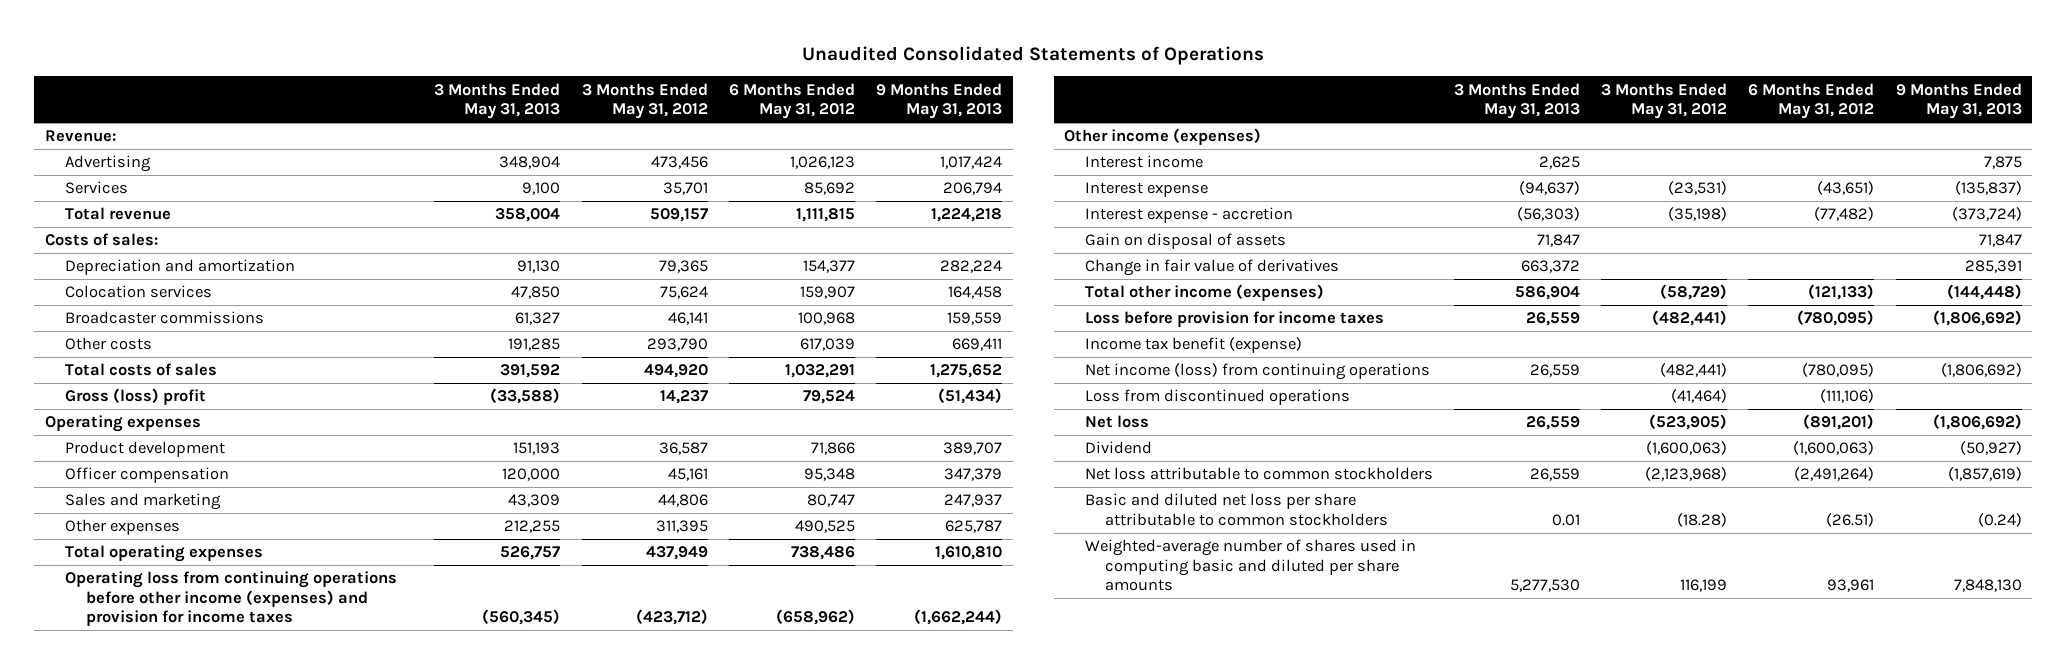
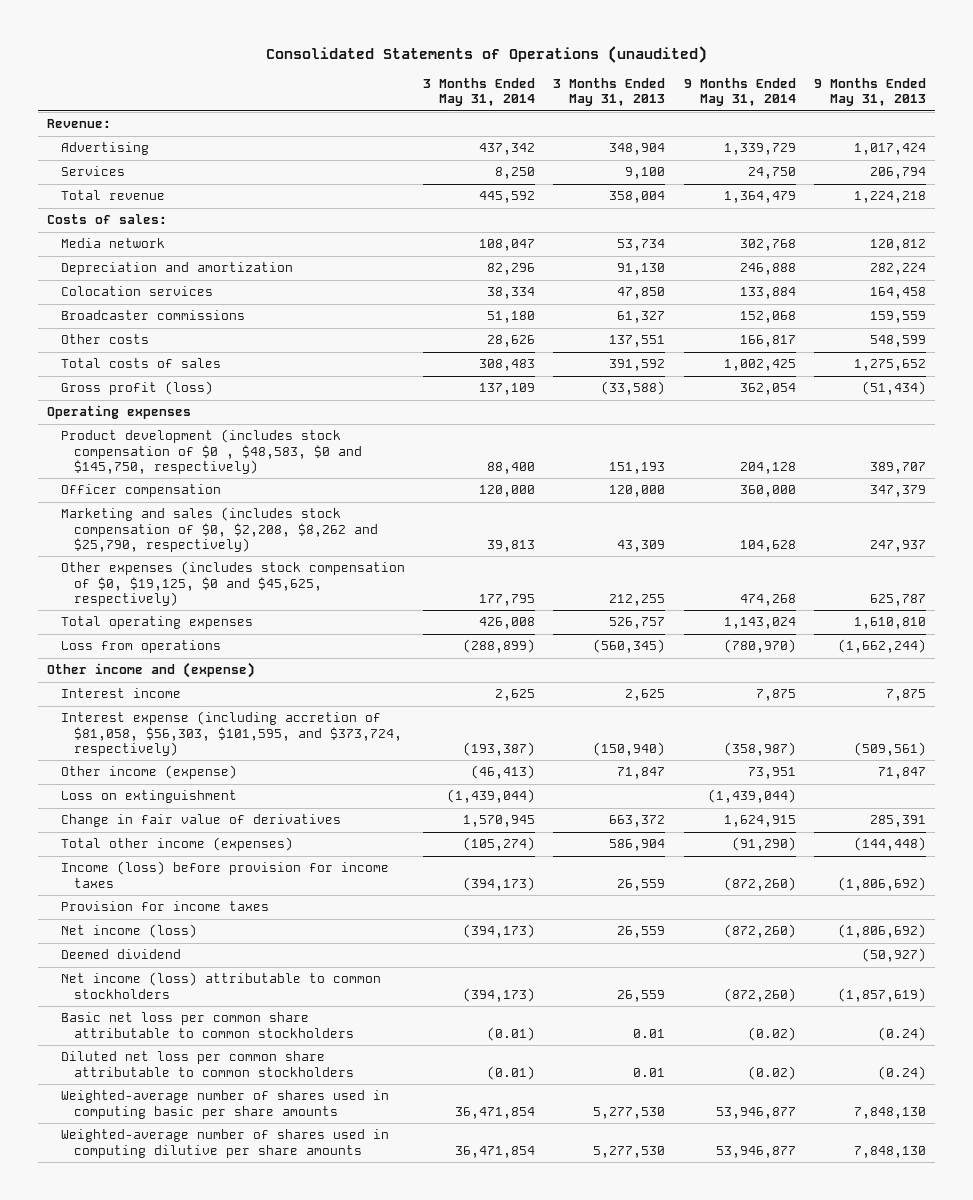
- Unaudited Consolidated Statements of Operations
+ Consolidated Statements of Operations (unaudited)
- | 3 Months Ended May 31, 2013 | 3 Months Ended May 31, 2012 | 6 Months Ended May 31, 2012 | 9 Months Ended May 31, 2013
+ | 3 Months Ended May 31, 2014 | 3 Months Ended May 31, 2013 | 9 Months Ended May 31, 2014 | 9 Months Ended May 31, 2013
+ Media network | 108,047 | 53,734 | 302,768 | 120,812
- Other costs | 191,285 | 293,790 | 617,039 | 669,411
+ Other costs | 28,626 | 137,551 | 166,817 | 548,599
- Gross (loss) profit | (33,588) | 14,237 | 79,524 | (51,434)
+ Gross profit (loss) | 137,109 | (33,588) | 362,054 | (51,434)
- Product development | 151,193 | 36,587 | 71,866 | 389,707
+ Product development (includes stock compensation of $0 , $48,583, $0 and $145,750, respectively) | 88,400 | 151,193 | 204,128 | 389,707
- Sales and marketing | 43,309 | 44,806 | 80,747 | 247,937
- Other expenses | 212,255 | 311,395 | 490,525 | 625,787
+ Marketing and sales (includes stock compensation of $0, $2,208, $8,262 and $25,790, respectively) | 39,813 | 43,309 | 104,628 | 247,937
+ Other expenses (includes stock compensation of $0, $19,125, $0 and $45,625, respectively) | 177,795 | 212,255 | 474,268 | 625,787
- Operating loss from continuing operations before other income (expenses) and provision for income taxes | (560,345) | (423,712) | (658,962) | (1,662,244)
- Other income (expenses)
+ Loss from operations | (288,899) | (560,345) | (780,970) | (1,662,244)
+ Other income and (expense)
- Interest expense | (94,637) | (23,531) | (43,651) | (135,837)
- Interest expense - accretion | (56,303) | (35,198) | (77,482) | (373,724)
- Gain on disposal of assets | 71,847 | | | 71,847
+ Interest expense (including accretion of $81,058, $56,303, $101,595, and $373,724, respectively) | (193,387) | (150,940) | (358,987) | (509,561)
+ Other income (expense) | (46,413) | 71,847 | 73,951 | 71,847
+ Loss on extinguishment | (1,439,044) | | (1,439,044) |
- Loss before provision for income taxes | 26,559 | (482,441) | (780,095) | (1,806,692)
- Income tax benefit (expense)
- Net income (loss) from continuing operations | 26,559 | (482,441) | (780,095) | (1,806,692)
- Loss from discontinued operations | | (41,464) | (111,106) |
- Net loss | 26,559 | (523,905) | (891,201) | (1,806,692)
- Dividend | | (1,600,063) | (1,600,063) | (50,927)
- Net loss attributable to common stockholders | 26,559 | (2,123,968) | (2,491,264) | (1,857,619)
- Basic and diluted net loss per share attributable to common stockholders | 0.01 | (18.28) | (26.51) | (0.24)
- Weighted-average number of shares used in computing basic and diluted per share amounts | 5,277,530 | 116,199 | 93,961 | 7,848,130
+ Income (loss) before provision for income taxes | (394,173) | 26,559 | (872,260) | (1,806,692)
+ Provision for income taxes
+ Net income (loss) | (394,173) | 26,559 | (872,260) | (1,806,692)
+ Deemed dividend | | | | (50,927)
+ Net income (loss) attributable to common stockholders | (394,173) | 26,559 | (872,260) | (1,857,619)
+ Basic net loss per common share attributable to common stockholders | (0.01) | 0.01 | (0.02) | (0.24)
+ Diluted net loss per common share attributable to common stockholders | (0.01) | 0.01 | (0.02) | (0.24)
+ Weighted-average number of shares used in computing basic per share amounts | 36,471,854 | 5,277,530 | 53,946,877 | 7,848,130
+ Weighted-average number of shares used in computing dilutive per share amounts | 36,471,854 | 5,277,530 | 53,946,877 | 7,848,130

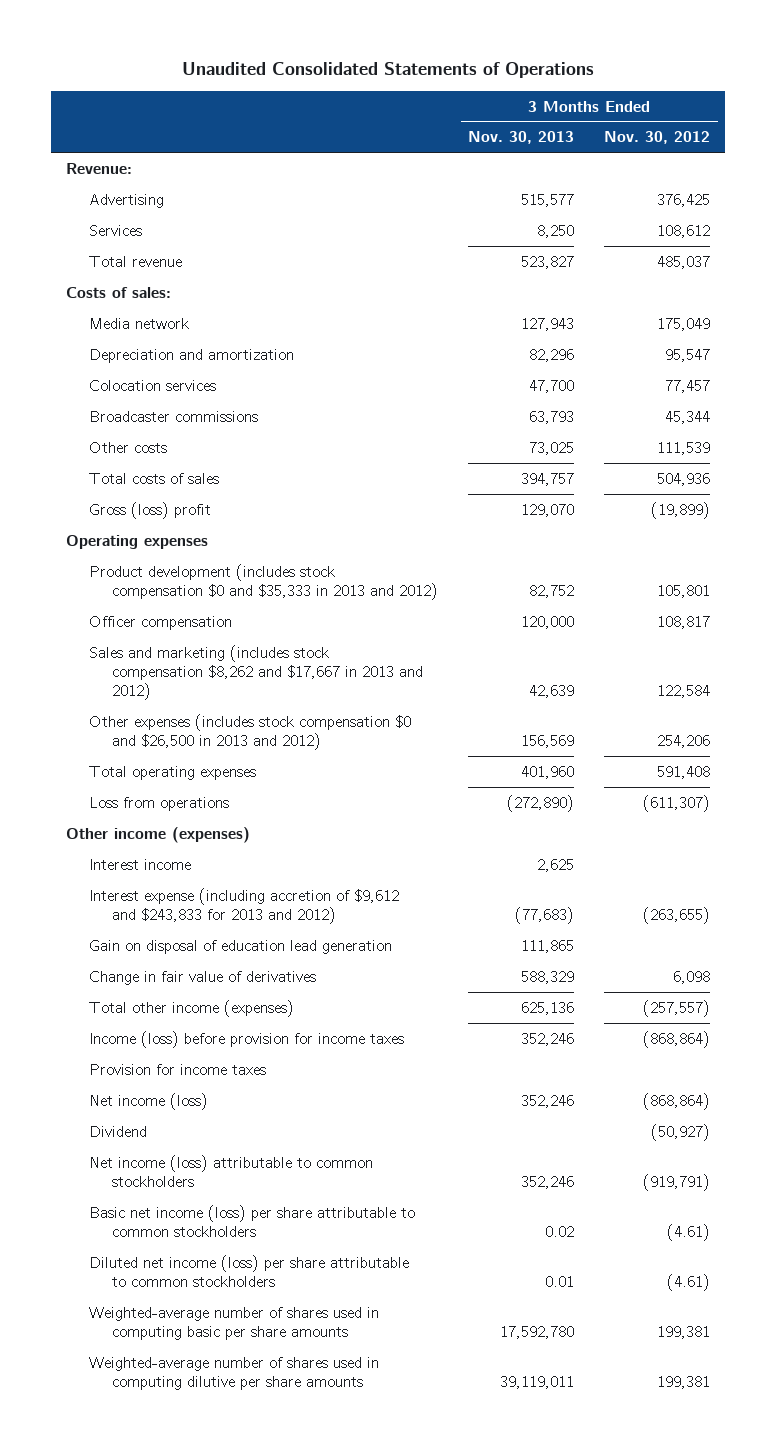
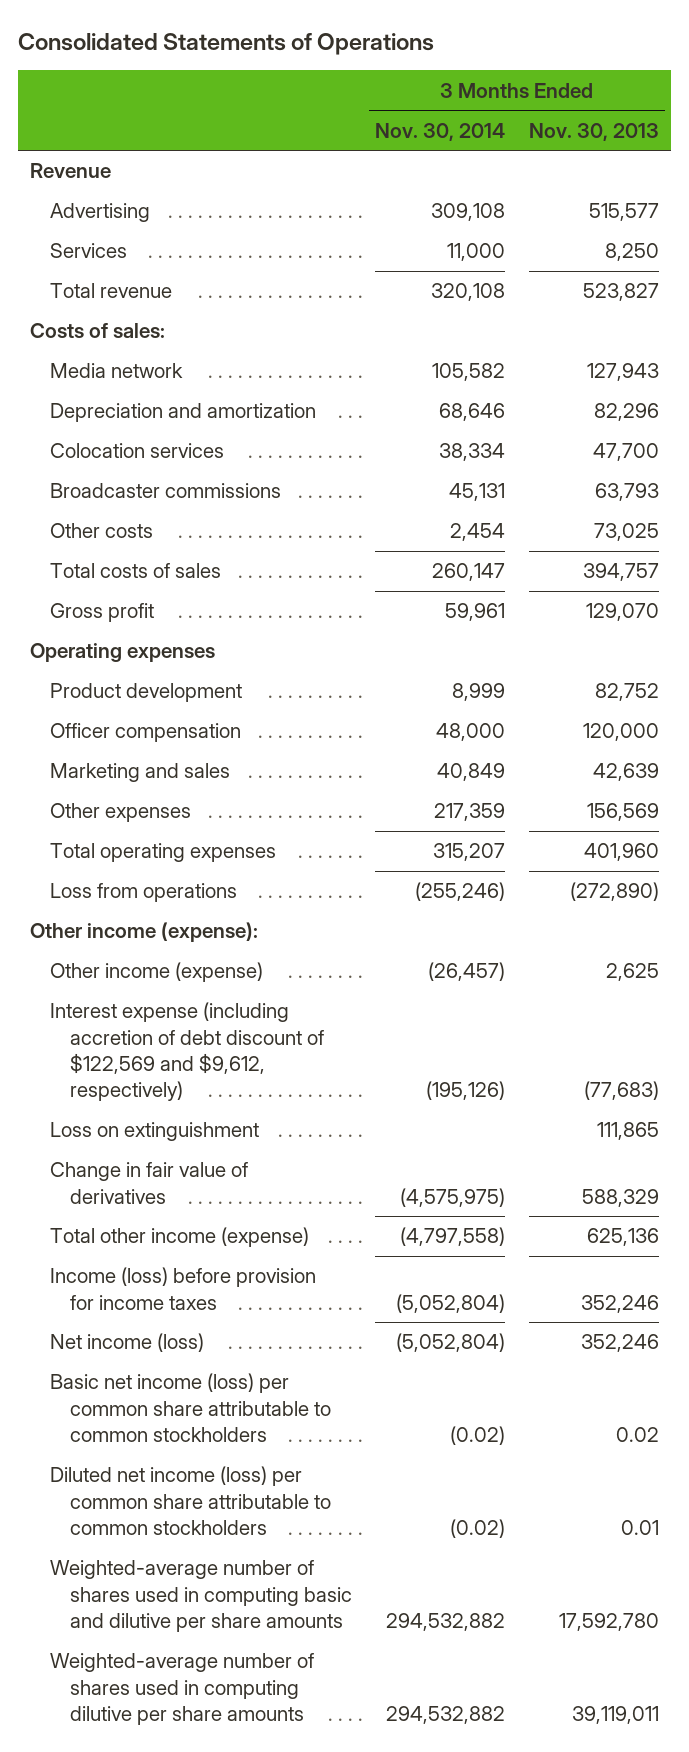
- Unaudited Consolidated Statements of Operations
+ Consolidated Statements of Operations
- | 3 Months Ended Nov. 30, 2013 | 3 Months Ended Nov. 30, 2012
+ | 3 Months Ended Nov. 30, 2014 | 3 Months Ended Nov. 30, 2013
- Revenue:
+ Revenue
- Gross (loss) profit | 129,070 | (19,899)
+ Gross profit | 59,961 | 129,070
- Product development (includes stock compensation $0 and $35,333 in 2013 and 2012) | 82,752 | 105,801
+ Product development | 8,999 | 82,752
- Sales and marketing (includes stock compensation $8,262 and $17,667 in 2013 and 2012) | 42,639 | 122,584
- Other expenses (includes stock compensation $0 and $26,500 in 2013 and 2012) | 156,569 | 254,206
+ Marketing and sales | 40,849 | 42,639
+ Other expenses | 217,359 | 156,569
- Other income (expenses)
- Interest income | 2,625 |
- Interest expense (including accretion of $9,612 and $243,833 for 2013 and 2012) | (77,683) | (263,655)
- Gain on disposal of education lead generation | 111,865 |
+ Other income (expense):
+ Other income (expense) | (26,457) | 2,625
+ Interest expense (including accretion of debt discount of $122,569 and $9,612, respectively) | (195,126) | (77,683)
+ Loss on extinguishment | | 111,865
- Total other income (expenses) | 625,136 | (257,557)
+ Total other income (expense) | (4,797,558) | 625,136
- Provision for income taxes
- Dividend | | (50,927)
- Net income (loss) attributable to common stockholders | 352,246 | (919,791)
- Basic net income (loss) per share attributable to common stockholders | 0.02 | (4.61)
- Diluted net income (loss) per share attributable to common stockholders | 0.01 | (4.61)
- Weighted-average number of shares used in computing basic per share amounts | 17,592,780 | 199,381
+ Basic net income (loss) per common share attributable to common stockholders | (0.02) | 0.02
+ Diluted net income (loss) per common share attributable to common stockholders | (0.02) | 0.01
+ Weighted-average number of shares used in computing basic and dilutive per share amounts | 294,532,882 | 17,592,780

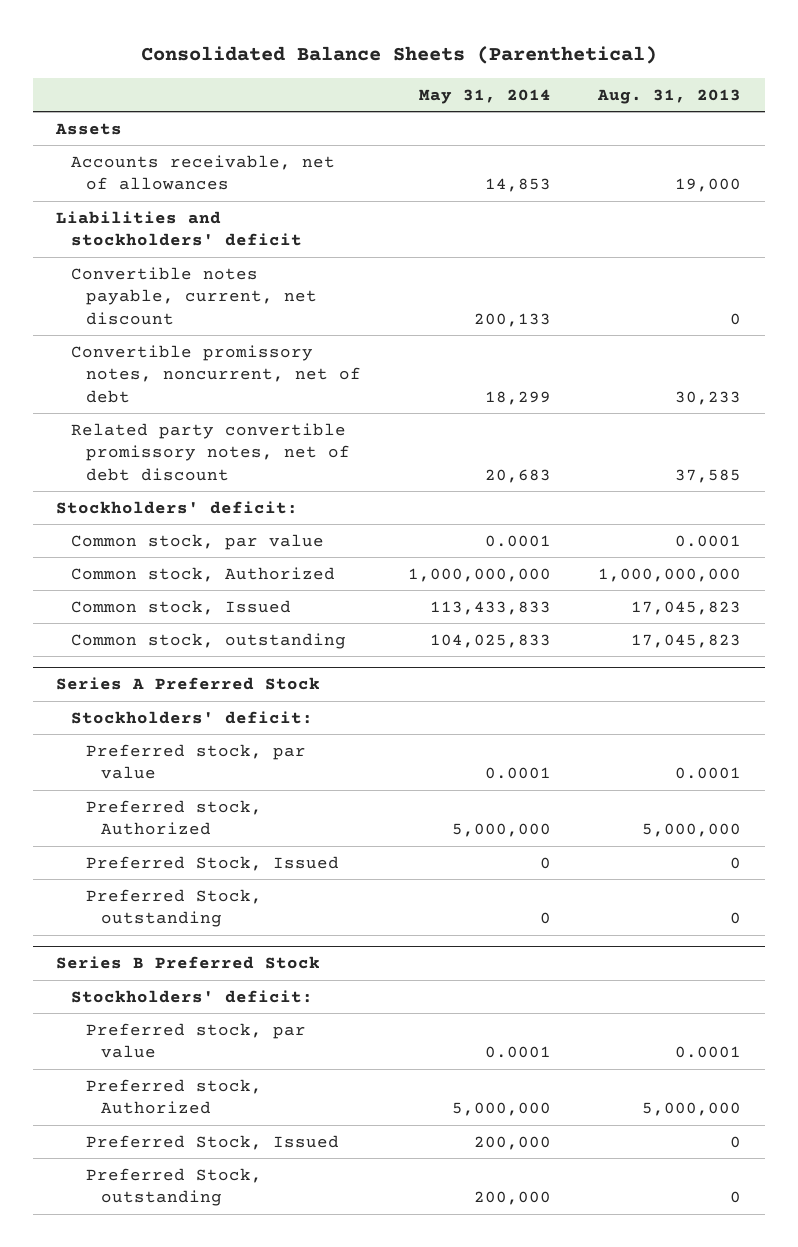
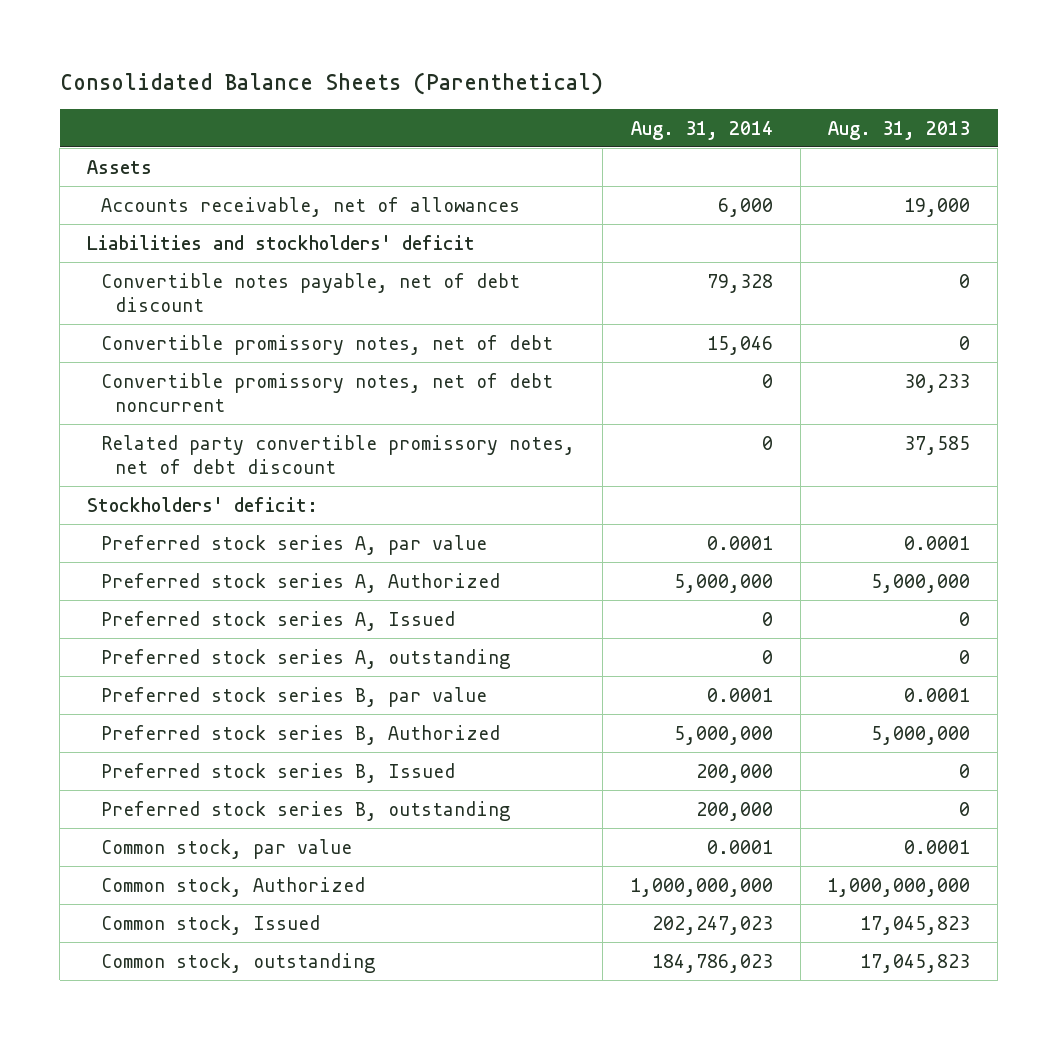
- | May 31, 2014 | Aug. 31, 2013
+ | Aug. 31, 2014 | Aug. 31, 2013
- Convertible notes payable, current, net discount | 200,133 | 0
- Convertible promissory notes, noncurrent, net of debt | 18,299 | 30,233
+ Convertible notes payable, net of debt discount | 79,328 | 0
+ Convertible promissory notes, net of debt | 15,046 | 0
+ Convertible promissory notes, net of debt noncurrent | 0 | 30,233
+ Preferred stock series A, par value | 0.0001 | 0.0001
+ Preferred stock series A, Authorized | 5,000,000 | 5,000,000
+ Preferred stock series A, Issued | 0 | 0
+ Preferred stock series A, outstanding | 0 | 0
+ Preferred stock series B, par value | 0.0001 | 0.0001
+ Preferred stock series B, Authorized | 5,000,000 | 5,000,000
+ Preferred stock series B, Issued | 200,000 | 0
+ Preferred stock series B, outstanding | 200,000 | 0
- Series A Preferred Stock
- Stockholders' deficit:
- Preferred stock, par value | 0.0001 | 0.0001
- Preferred stock, Authorized | 5,000,000 | 5,000,000
- Preferred Stock, Issued | 0 | 0
- Preferred Stock, outstanding | 0 | 0
- Series B Preferred Stock
- Stockholders' deficit:
- Preferred stock, par value | 0.0001 | 0.0001
- Preferred stock, Authorized | 5,000,000 | 5,000,000
- Preferred Stock, Issued | 200,000 | 0
- Preferred Stock, outstanding | 200,000 | 0

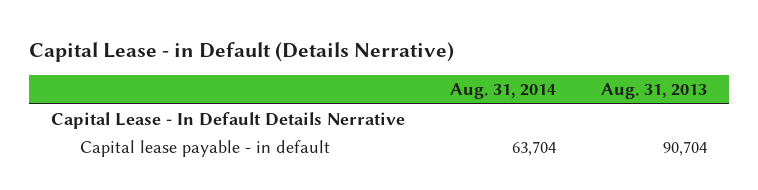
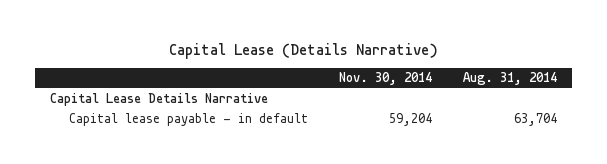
- Capital Lease - in Default (Details Nerrative)
+ Capital Lease (Details Narrative)
- | Aug. 31, 2014 | Aug. 31, 2013
+ | Nov. 30, 2014 | Aug. 31, 2014
- Capital Lease - In Default Details Nerrative
+ Capital Lease Details Narrative

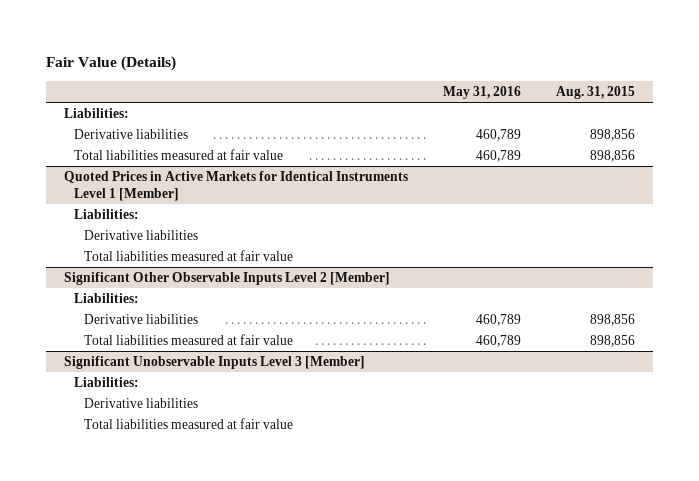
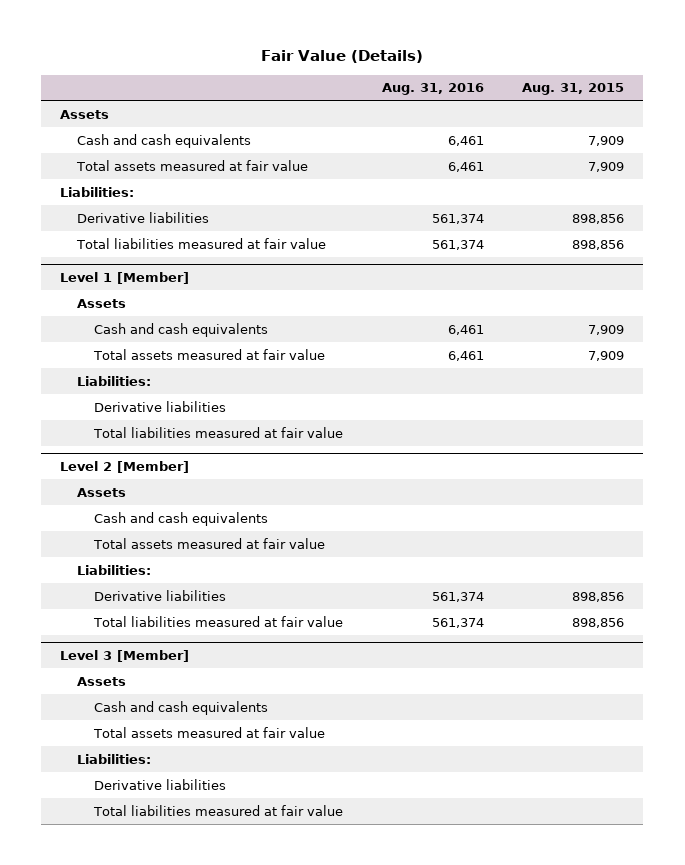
- | May 31, 2016 | Aug. 31, 2015
+ | Aug. 31, 2016 | Aug. 31, 2015
+ Assets
+ Cash and cash equivalents | 6,461 | 7,909
+ Total assets measured at fair value | 6,461 | 7,909
- Quoted Prices in Active Markets for Identical Instruments Level 1 [Member]
+ Level 1 [Member]
+ Assets
+ Cash and cash equivalents | 6,461 | 7,909
+ Total assets measured at fair value | 6,461 | 7,909
- Significant Other Observable Inputs Level 2 [Member]
+ Level 2 [Member]
+ Assets
+ Cash and cash equivalents
+ Total assets measured at fair value
- Significant Unobservable Inputs Level 3 [Member]
+ Level 3 [Member]
+ Assets
+ Cash and cash equivalents
+ Total assets measured at fair value

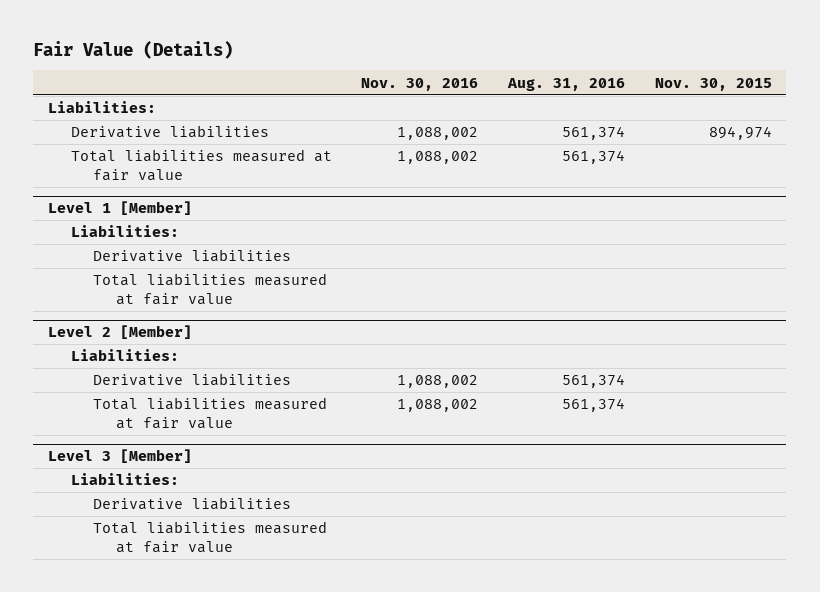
- | Aug. 31, 2016 | Aug. 31, 2015
+ | Nov. 30, 2016 | Aug. 31, 2016 | Nov. 30, 2015
- Assets
- Cash and cash equivalents | 6,461 | 7,909
- Total assets measured at fair value | 6,461 | 7,909
@ Level 1 [Member]
- Assets
- Cash and cash equivalents | 6,461 | 7,909
- Total assets measured at fair value | 6,461 | 7,909
@ Level 2 [Member]
- Assets
- Cash and cash equivalents
- Total assets measured at fair value
@ Level 3 [Member]
- Assets
- Cash and cash equivalents
- Total assets measured at fair value

